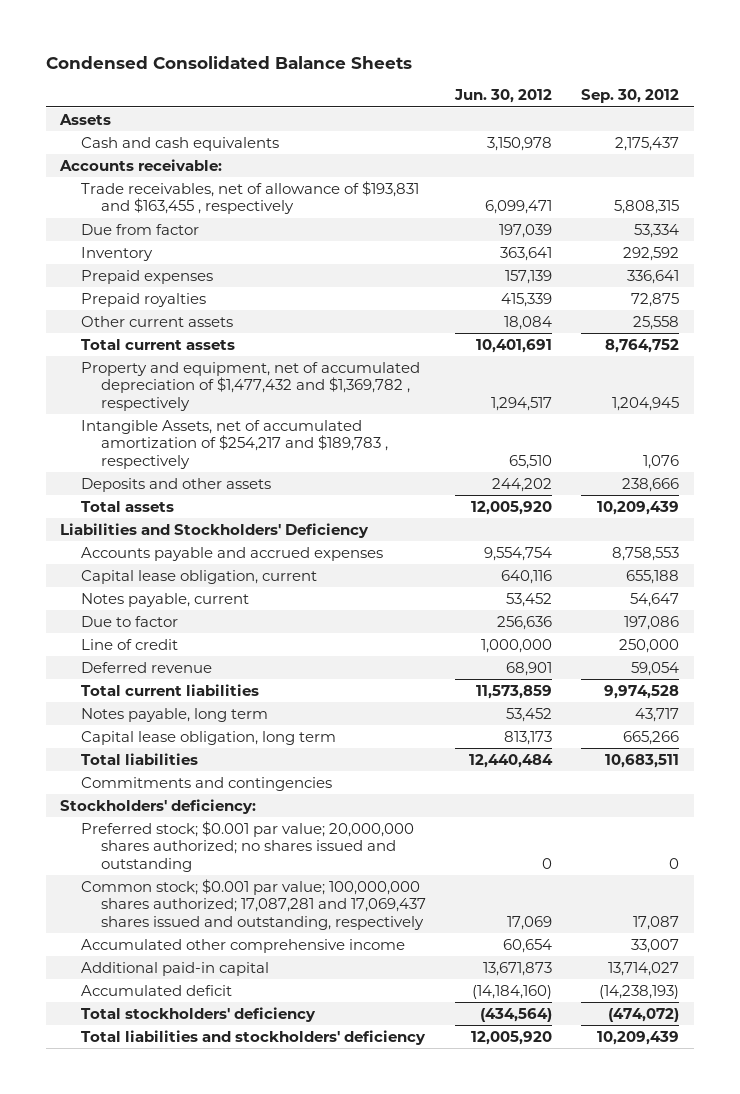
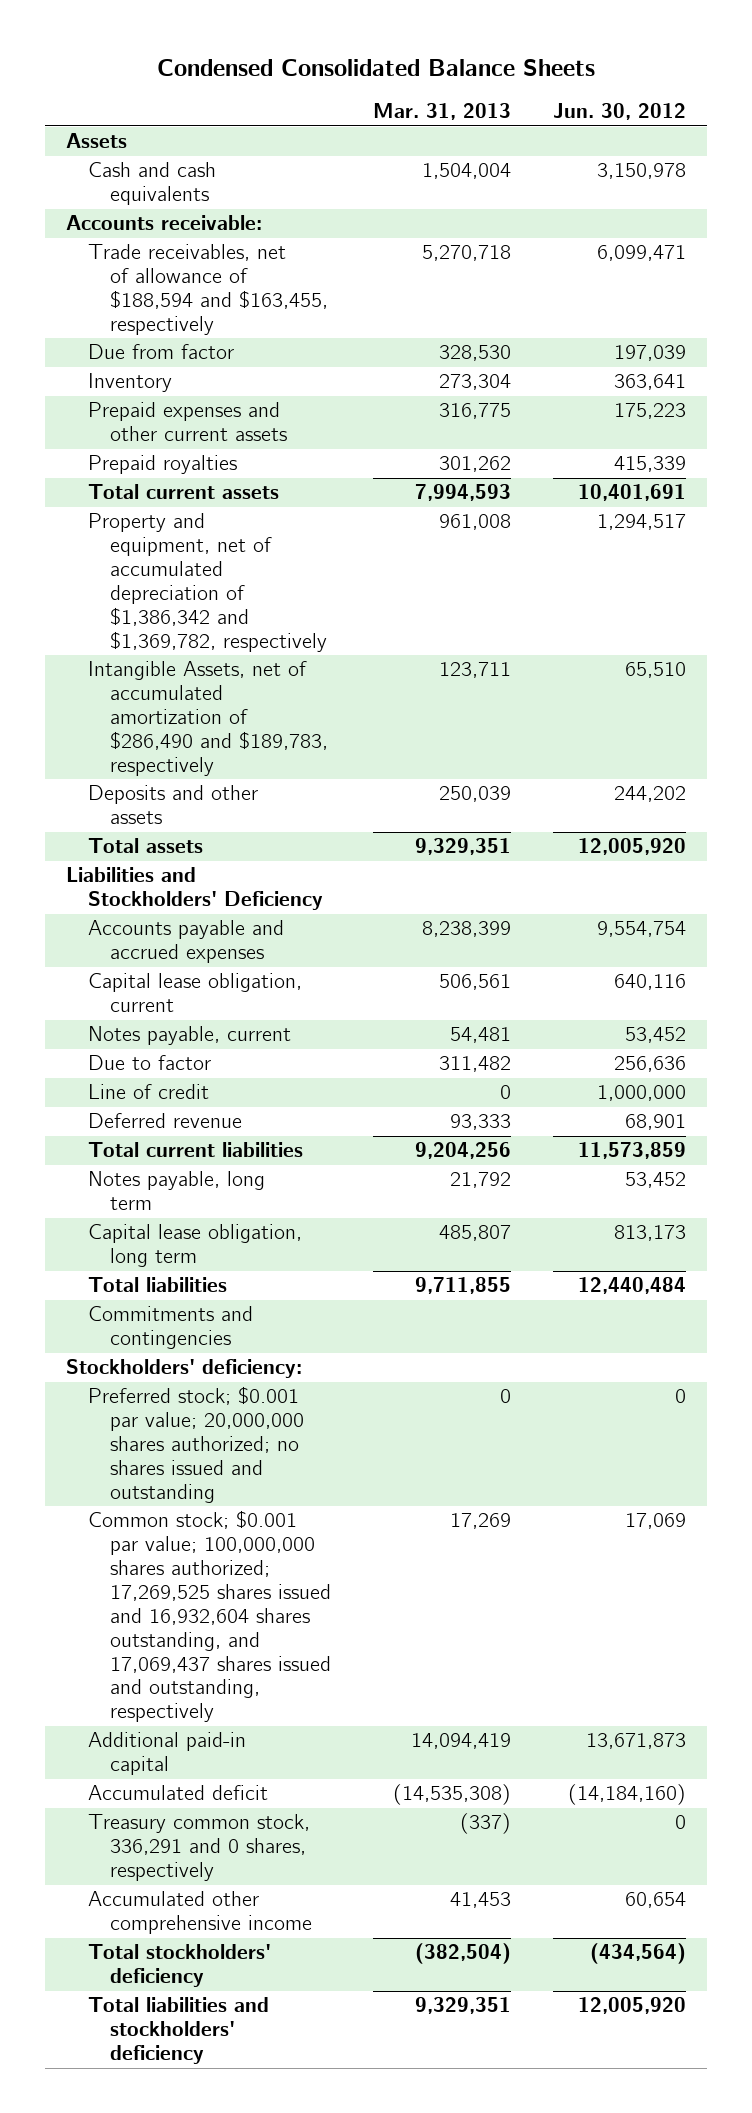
- | Jun. 30, 2012 | Sep. 30, 2012
+ | Mar. 31, 2013 | Jun. 30, 2012
- Trade receivables, net of allowance of $193,831 and $163,455 , respectively | 6,099,471 | 5,808,315
+ Trade receivables, net of allowance of $188,594 and $163,455, respectively | 5,270,718 | 6,099,471
- Prepaid expenses | 157,139 | 336,641
+ Prepaid expenses and other current assets | 316,775 | 175,223
- Other current assets | 18,084 | 25,558
- Property and equipment, net of accumulated depreciation of $1,477,432 and $1,369,782 , respectively | 1,294,517 | 1,204,945
- Intangible Assets, net of accumulated amortization of $254,217 and $189,783 , respectively | 65,510 | 1,076
+ Property and equipment, net of accumulated depreciation of $1,386,342 and $1,369,782, respectively | 961,008 | 1,294,517
+ Intangible Assets, net of accumulated amortization of $286,490 and $189,783, respectively | 123,711 | 65,510
- Common stock; $0.001 par value; 100,000,000 shares authorized; 17,087,281 and 17,069,437 shares issued and outstanding, respectively | 17,069 | 17,087
+ Common stock; $0.001 par value; 100,000,000 shares authorized; 17,269,525 shares issued and 16,932,604 shares outstanding, and 17,069,437 shares issued and outstanding, respectively | 17,269 | 17,069
+ Treasury common stock, 336,291 and 0 shares, respectively | (337) | 0
moved down: Accumulated other comprehensive income | 41,453 | 60,654

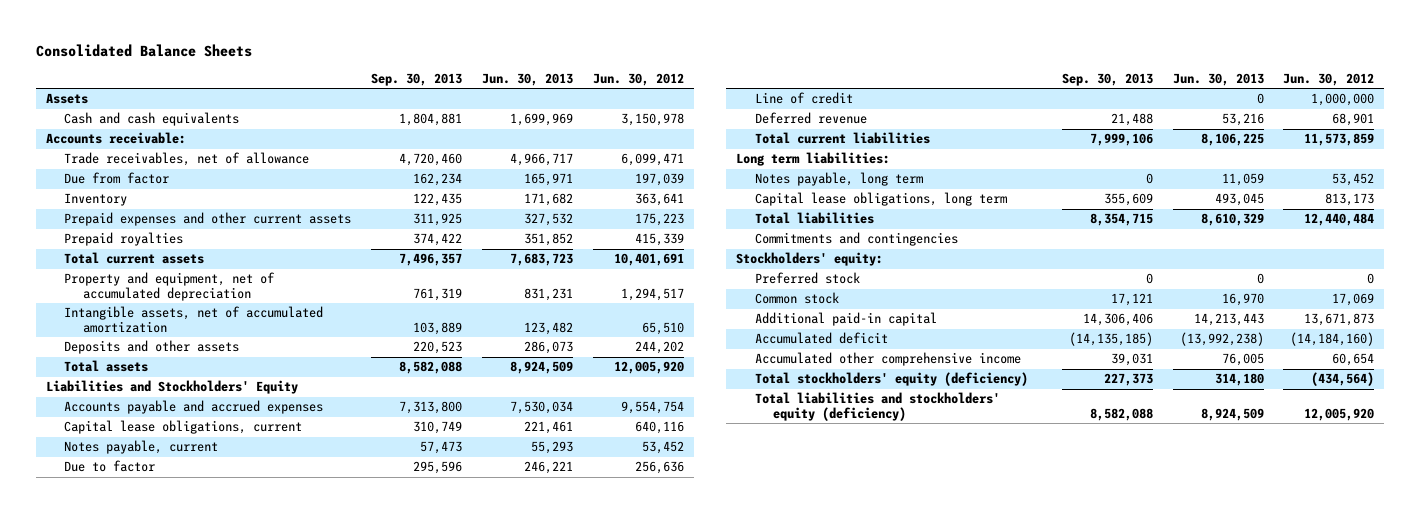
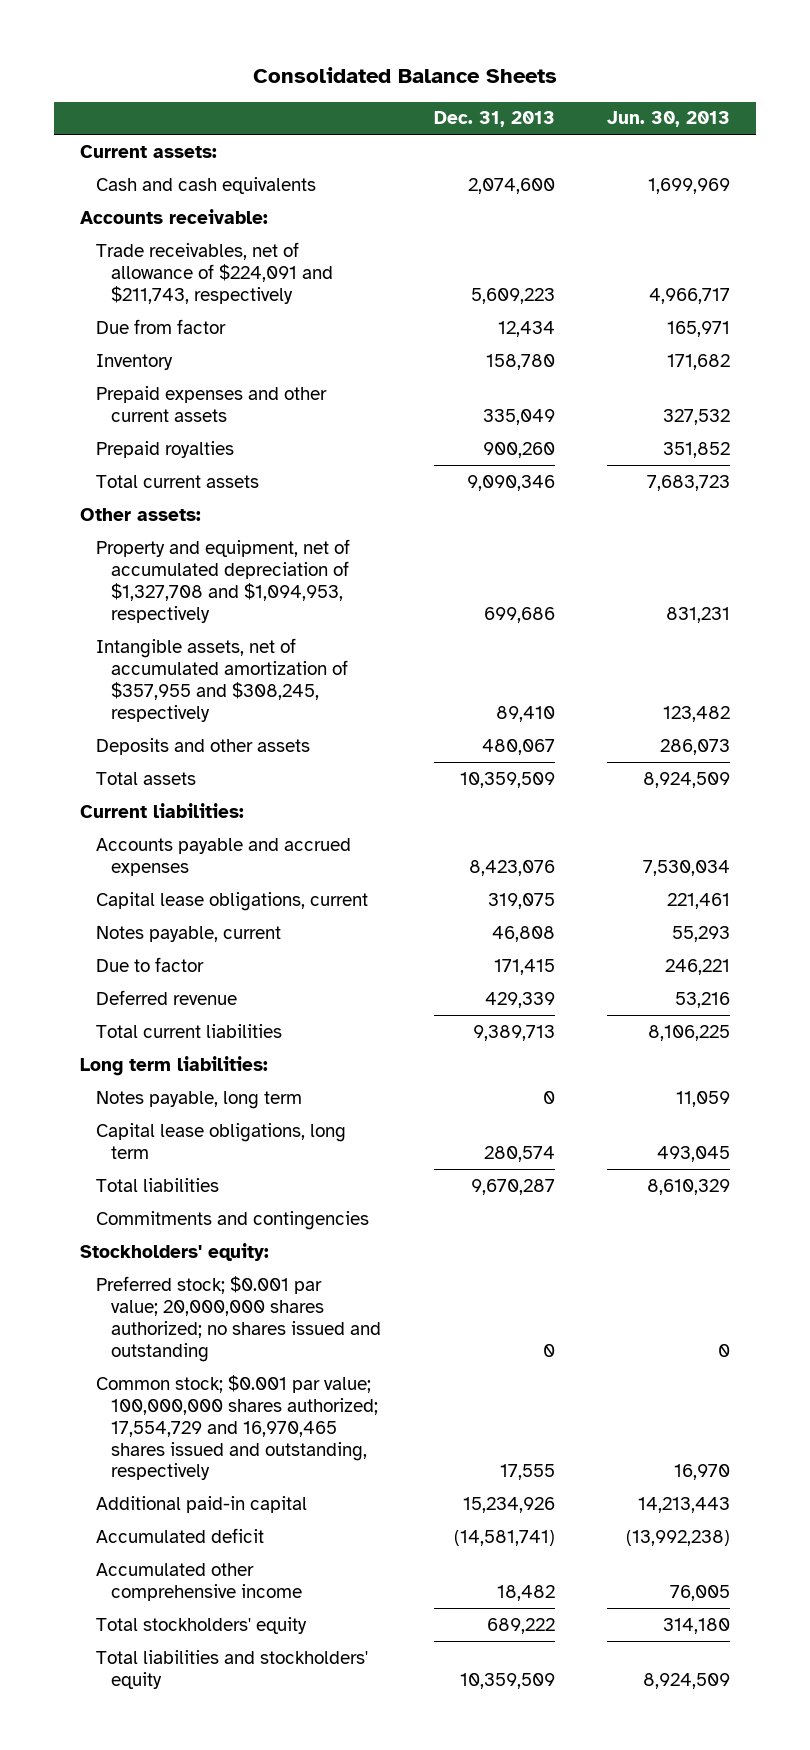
- | Sep. 30, 2013 | Jun. 30, 2013 | Jun. 30, 2012
+ | Dec. 31, 2013 | Jun. 30, 2013
- Assets
+ Current assets:
- Trade receivables, net of allowance | 4,720,460 | 4,966,717 | 6,099,471
+ Trade receivables, net of allowance of $224,091 and $211,743, respectively | 5,609,223 | 4,966,717
- Property and equipment, net of accumulated depreciation | 761,319 | 831,231 | 1,294,517
- Intangible assets, net of accumulated amortization | 103,889 | 123,482 | 65,510
+ Other assets:
+ Property and equipment, net of accumulated depreciation of $1,327,708 and $1,094,953, respectively | 699,686 | 831,231
+ Intangible assets, net of accumulated amortization of $357,955 and $308,245, respectively | 89,410 | 123,482
- Liabilities and Stockholders' Equity
+ Current liabilities:
- Line of credit | | 0 | 1,000,000
- Preferred stock | 0 | 0 | 0
- Common stock | 17,121 | 16,970 | 17,069
+ Preferred stock; $0.001 par value; 20,000,000 shares authorized; no shares issued and outstanding | 0 | 0
+ Common stock; $0.001 par value; 100,000,000 shares authorized; 17,554,729 and 16,970,465 shares issued and outstanding, respectively | 17,555 | 16,970
- Total stockholders' equity (deficiency) | 227,373 | 314,180 | (434,564)
- Total liabilities and stockholders' equity (deficiency) | 8,582,088 | 8,924,509 | 12,005,920
+ Total stockholders' equity | 689,222 | 314,180
+ Total liabilities and stockholders' equity | 10,359,509 | 8,924,509

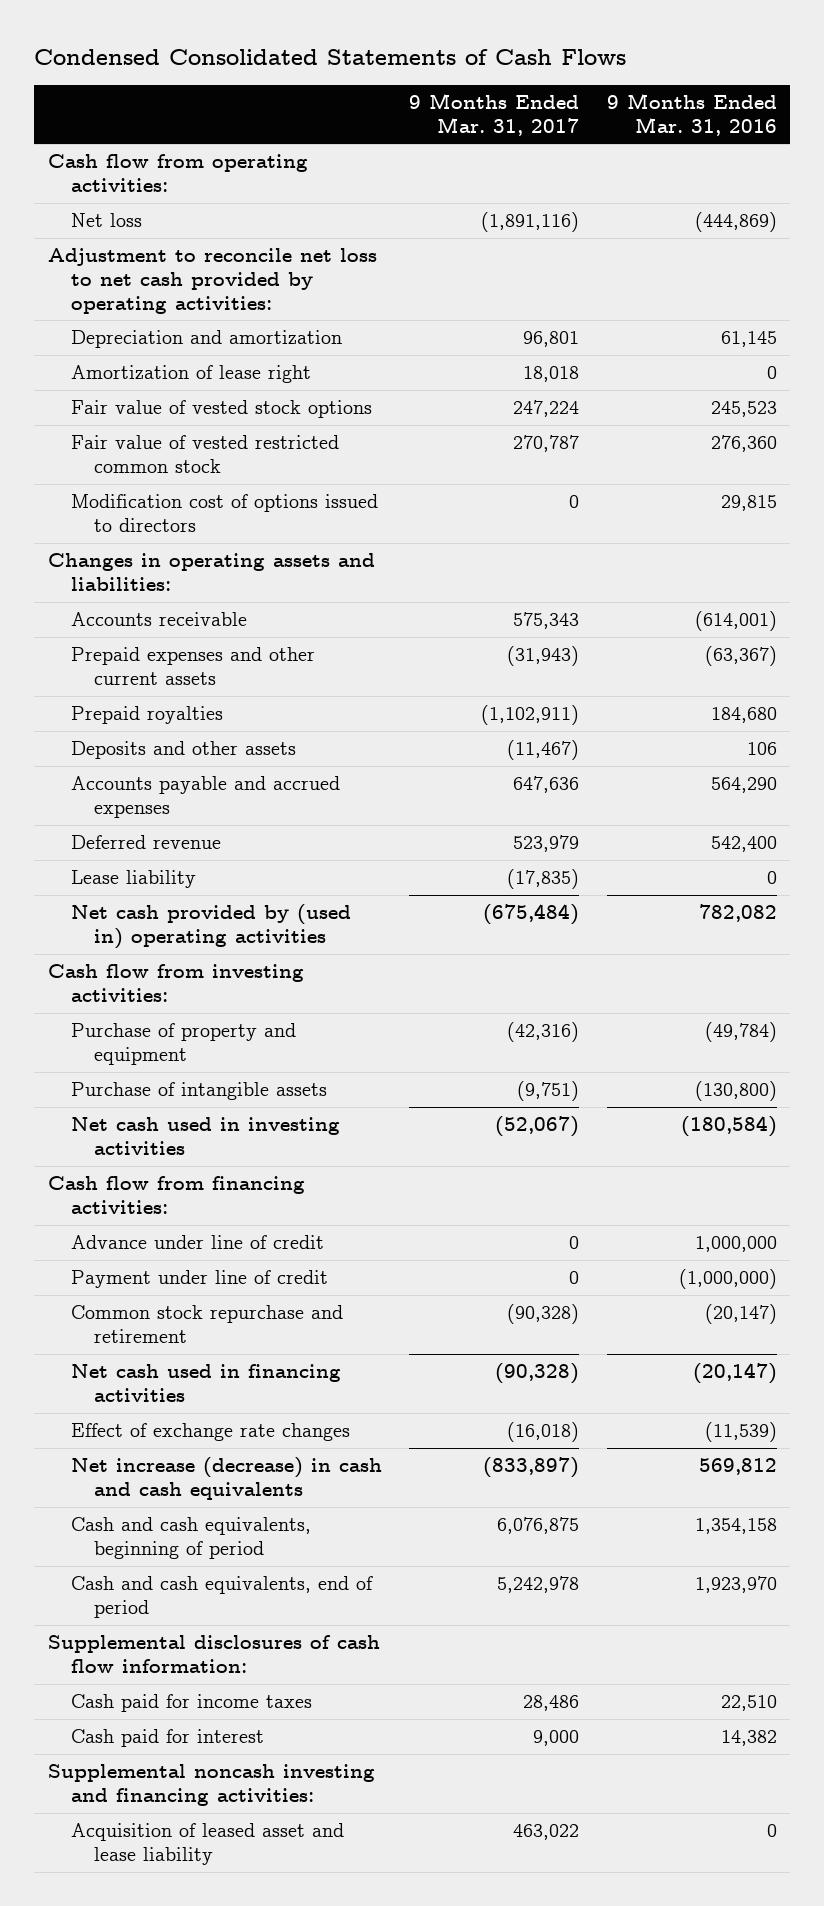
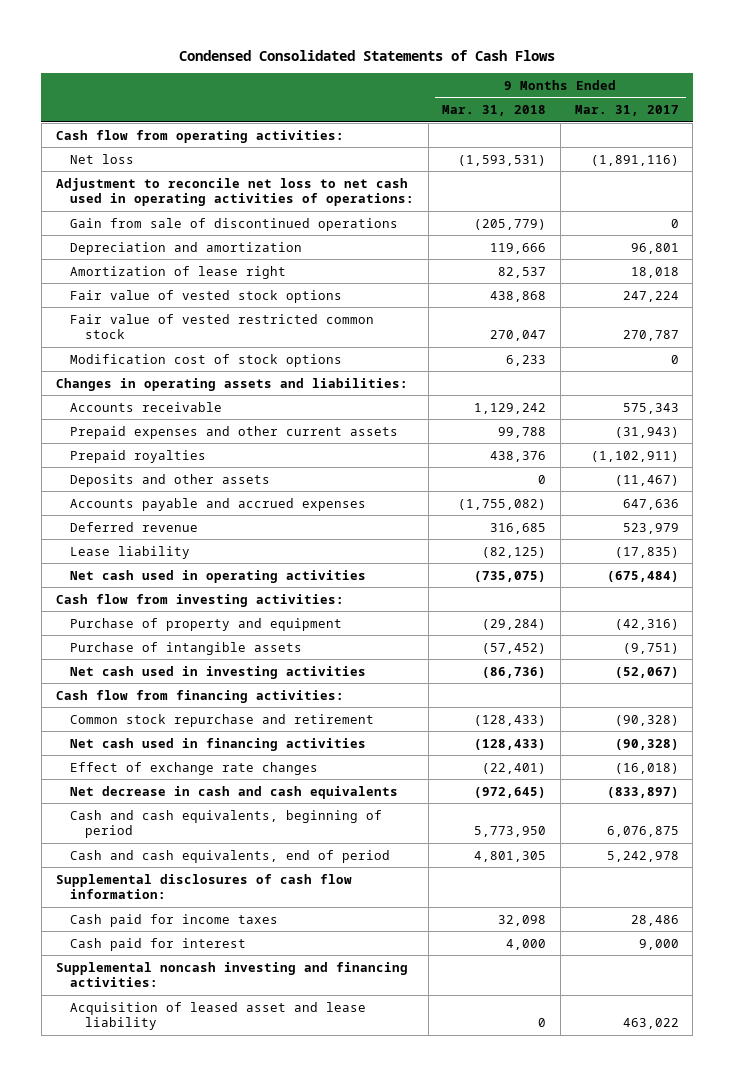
- | 9 Months Ended Mar. 31, 2017 | 9 Months Ended Mar. 31, 2016
+ | 9 Months Ended Mar. 31, 2018 | 9 Months Ended Mar. 31, 2017
- Adjustment to reconcile net loss to net cash provided by operating activities:
+ Adjustment to reconcile net loss to net cash used in operating activities of operations:
+ Gain from sale of discontinued operations | (205,779) | 0
- Modification cost of options issued to directors | 0 | 29,815
+ Modification cost of stock options | 6,233 | 0
- Net cash provided by (used in) operating activities | (675,484) | 782,082
+ Net cash used in operating activities | (735,075) | (675,484)
- Advance under line of credit | 0 | 1,000,000
- Payment under line of credit | 0 | (1,000,000)
- Net increase (decrease) in cash and cash equivalents | (833,897) | 569,812
+ Net decrease in cash and cash equivalents | (972,645) | (833,897)

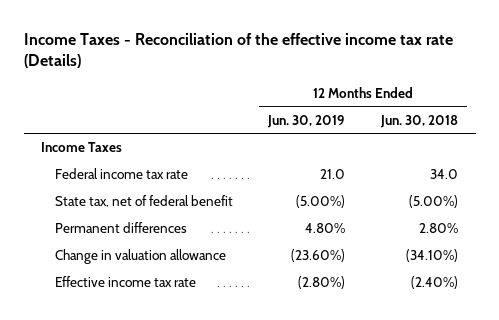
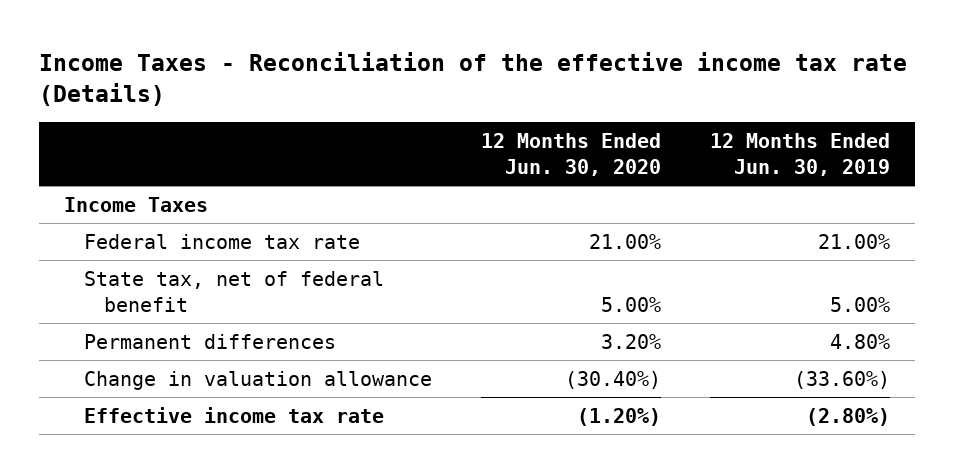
- | 12 Months Ended Jun. 30, 2019 | 12 Months Ended Jun. 30, 2018
+ | 12 Months Ended Jun. 30, 2020 | 12 Months Ended Jun. 30, 2019
- Federal income tax rate | 21.0 | 34.0
- State tax, net of federal benefit | (5.00%) | (5.00%)
+ Federal income tax rate | 21.00% | 21.00%
+ State tax, net of federal benefit | 5.00% | 5.00%
- Change in valuation allowance | (23.60%) | (34.10%)
+ Change in valuation allowance | (30.40%) | (33.60%)

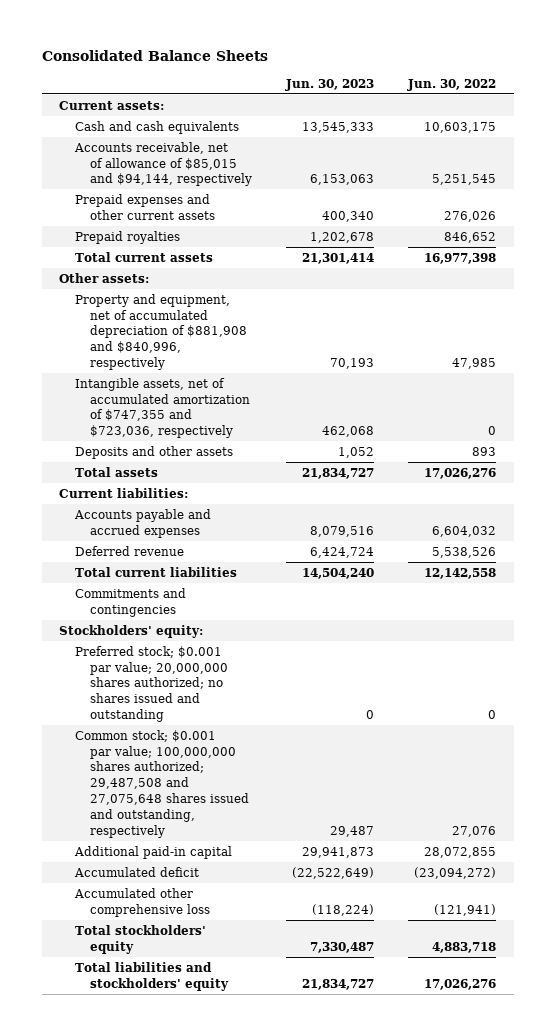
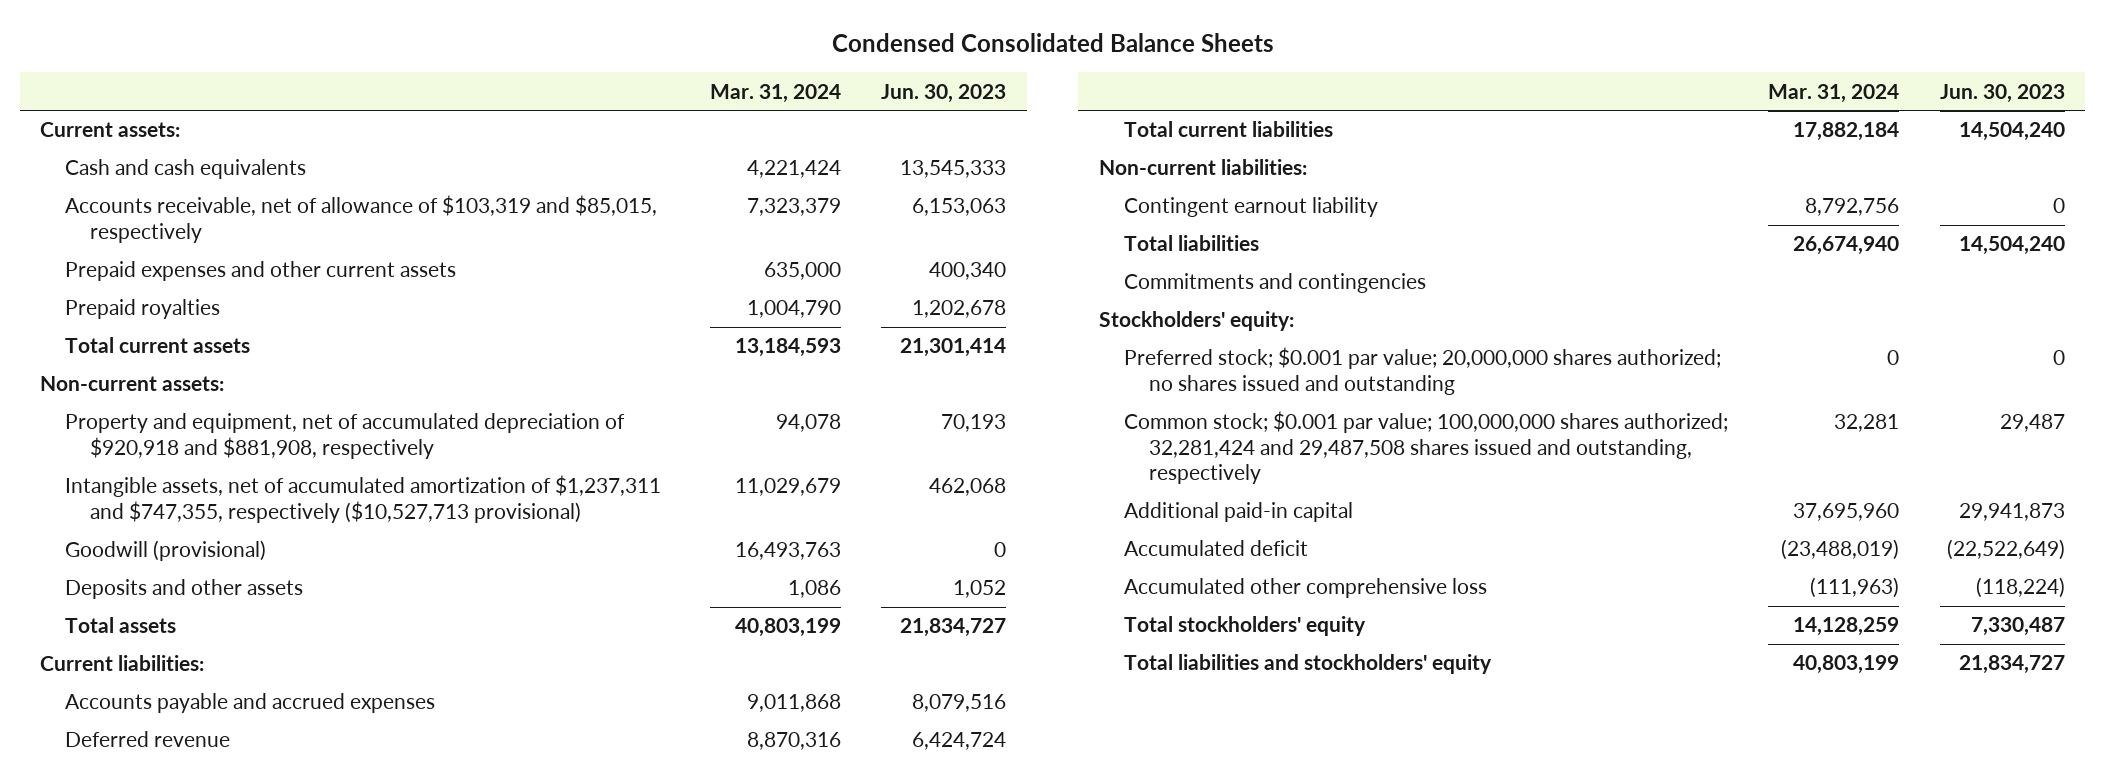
- Consolidated Balance Sheets
+ Condensed Consolidated Balance Sheets
- | Jun. 30, 2023 | Jun. 30, 2022
+ | Mar. 31, 2024 | Jun. 30, 2023
- Accounts receivable, net of allowance of $85,015 and $94,144, respectively | 6,153,063 | 5,251,545
+ Accounts receivable, net of allowance of $103,319 and $85,015, respectively | 7,323,379 | 6,153,063
- Other assets:
- Property and equipment, net of accumulated depreciation of $881,908 and $840,996, respectively | 70,193 | 47,985
- Intangible assets, net of accumulated amortization of $747,355 and $723,036, respectively | 462,068 | 0
+ Non-current assets:
+ Property and equipment, net of accumulated depreciation of $920,918 and $881,908, respectively | 94,078 | 70,193
+ Intangible assets, net of accumulated amortization of $1,237,311 and $747,355, respectively ($10,527,713 provisional) | 11,029,679 | 462,068
+ Goodwill (provisional) | 16,493,763 | 0
+ Non-current liabilities:
+ Contingent earnout liability | 8,792,756 | 0
+ Total liabilities | 26,674,940 | 14,504,240
- Common stock; $0.001 par value; 100,000,000 shares authorized; 29,487,508 and 27,075,648 shares issued and outstanding, respectively | 29,487 | 27,076
+ Common stock; $0.001 par value; 100,000,000 shares authorized; 32,281,424 and 29,487,508 shares issued and outstanding, respectively | 32,281 | 29,487

